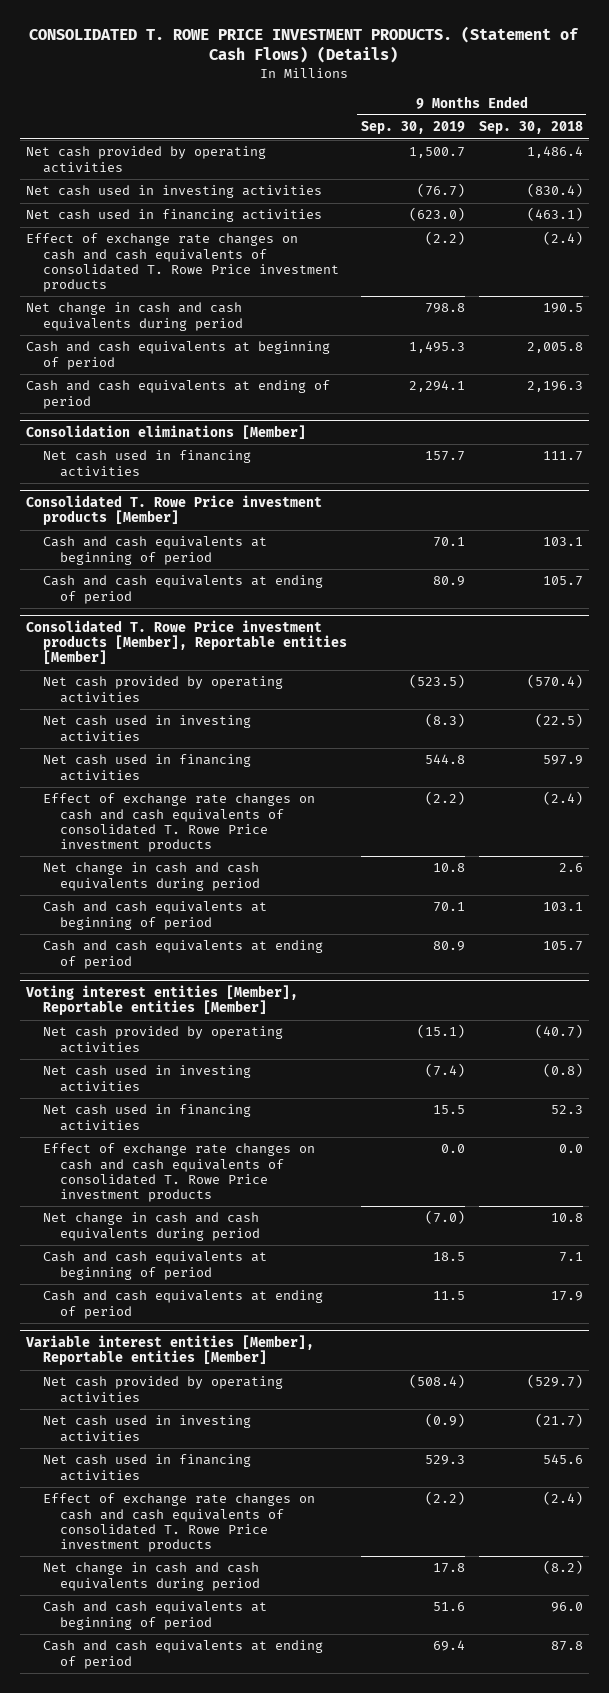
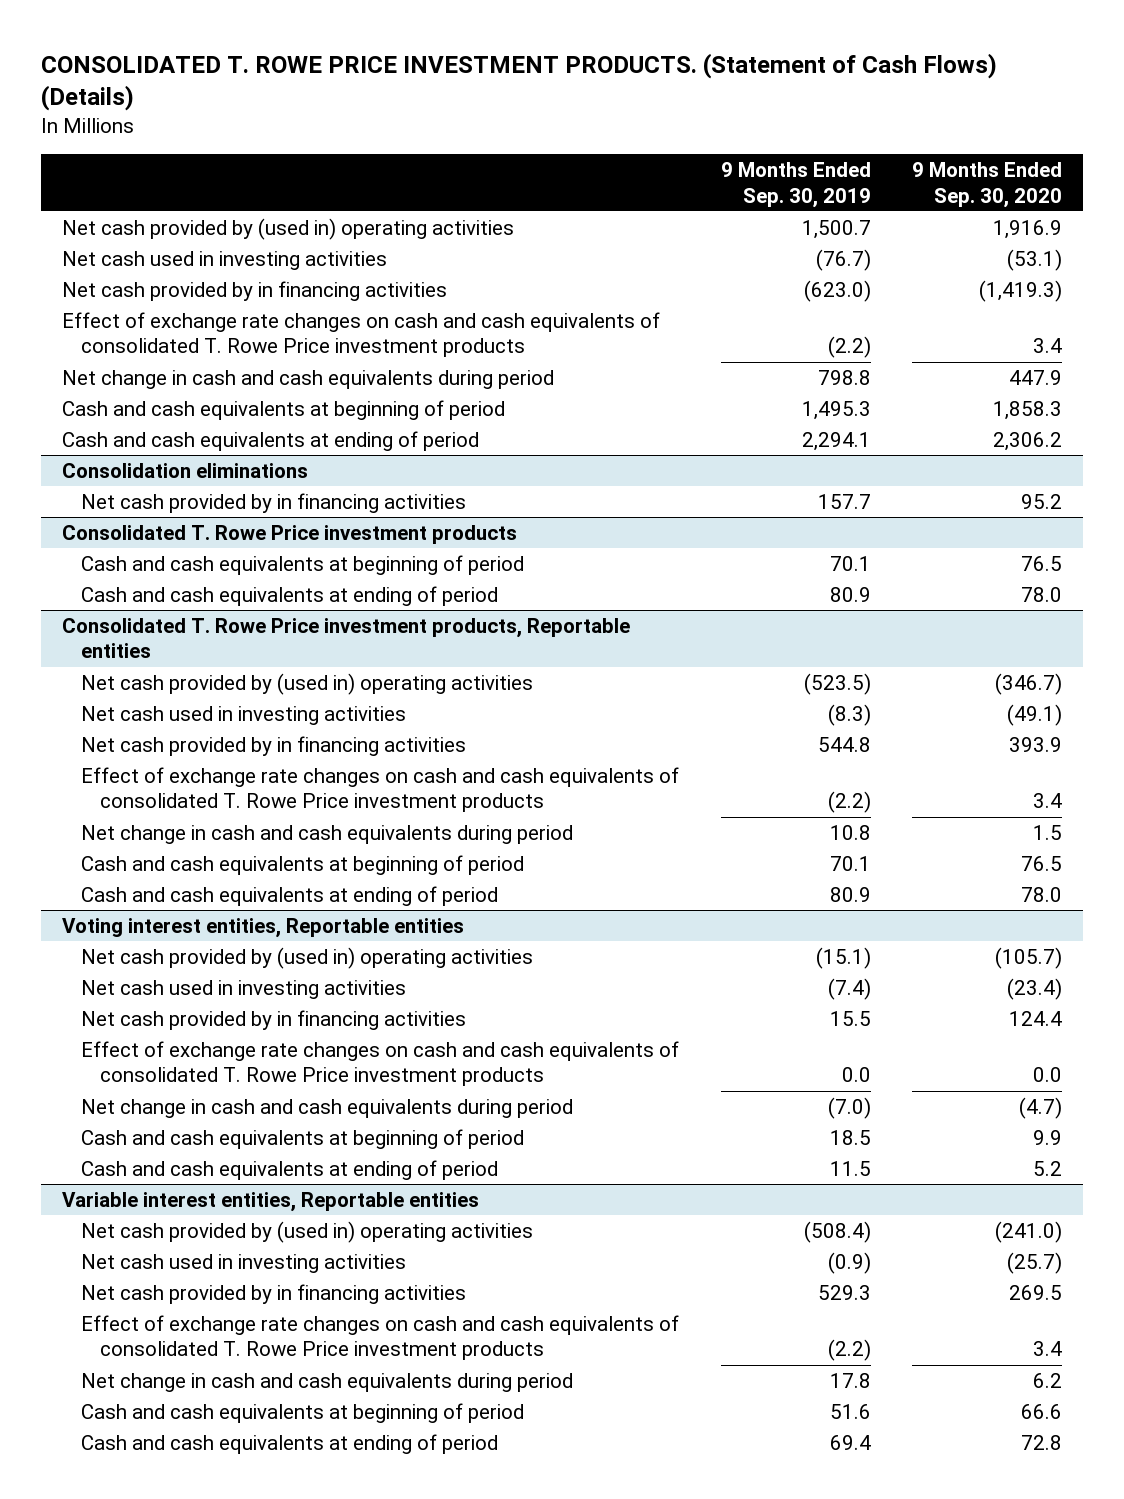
- | 9 Months Ended Sep. 30, 2019 | 9 Months Ended Sep. 30, 2018
+ | 9 Months Ended Sep. 30, 2019 | 9 Months Ended Sep. 30, 2020
- Net cash provided by operating activities | 1,500.7 | 1,486.4
+ Net cash provided by (used in) operating activities | 1,500.7 | 1,916.9
- Net cash used in financing activities | (623.0) | (463.1)
+ Net cash provided by in financing activities | (623.0) | (1,419.3)
- Consolidation eliminations [Member]
- Net cash used in financing activities | 157.7 | 111.7
- Consolidated T. Rowe Price investment products [Member]
+ Consolidation eliminations
+ Net cash provided by in financing activities | 157.7 | 95.2
+ Consolidated T. Rowe Price investment products
- Consolidated T. Rowe Price investment products [Member], Reportable entities [Member]
- Net cash provided by operating activities | (523.5) | (570.4)
+ Consolidated T. Rowe Price investment products, Reportable entities
+ Net cash provided by (used in) operating activities | (523.5) | (346.7)
- Net cash used in financing activities | 544.8 | 597.9
+ Net cash provided by in financing activities | 544.8 | 393.9
- Voting interest entities [Member], Reportable entities [Member]
- Net cash provided by operating activities | (15.1) | (40.7)
+ Voting interest entities, Reportable entities
+ Net cash provided by (used in) operating activities | (15.1) | (105.7)
- Net cash used in financing activities | 15.5 | 52.3
+ Net cash provided by in financing activities | 15.5 | 124.4
- Variable interest entities [Member], Reportable entities [Member]
- Net cash provided by operating activities | (508.4) | (529.7)
+ Variable interest entities, Reportable entities
+ Net cash provided by (used in) operating activities | (508.4) | (241.0)
- Net cash used in financing activities | 529.3 | 545.6
+ Net cash provided by in financing activities | 529.3 | 269.5

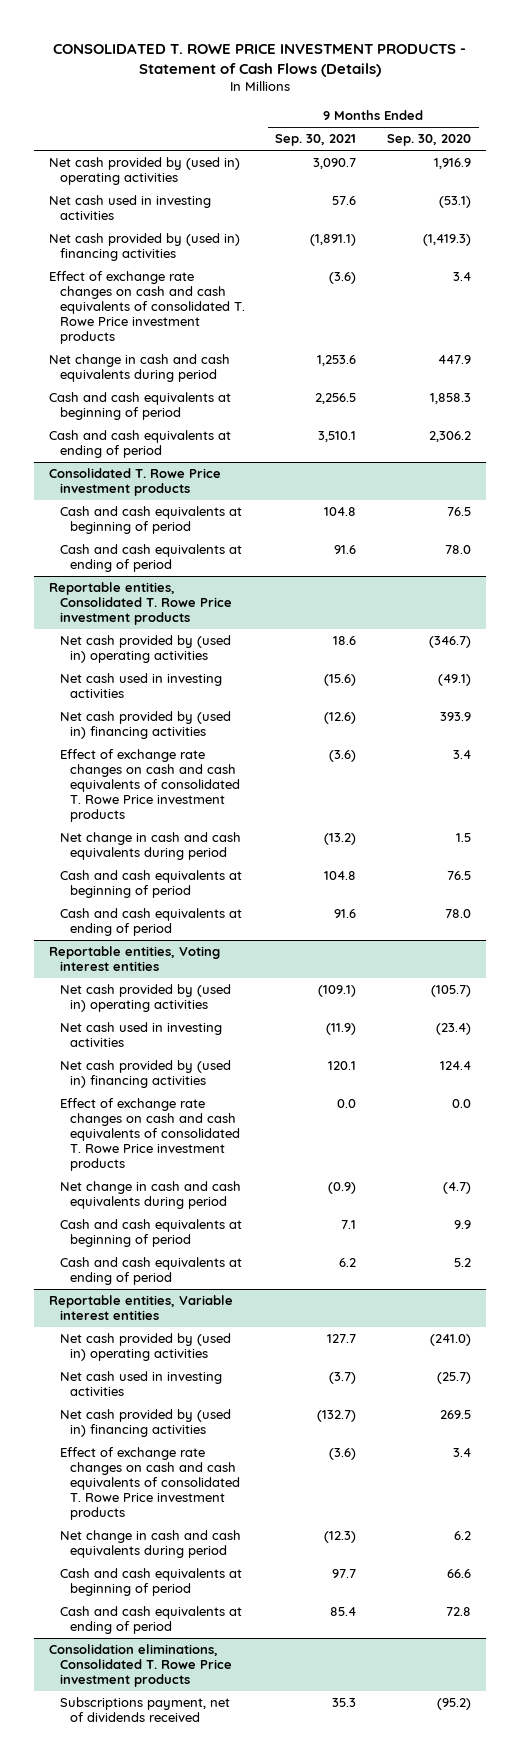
- CONSOLIDATED T. ROWE PRICE INVESTMENT PRODUCTS. (Statement of Cash Flows) (Details)
+ CONSOLIDATED T. ROWE PRICE INVESTMENT PRODUCTS - Statement of Cash Flows (Details)
- | 9 Months Ended Sep. 30, 2019 | 9 Months Ended Sep. 30, 2020
+ | 9 Months Ended Sep. 30, 2021 | 9 Months Ended Sep. 30, 2020
- Net cash provided by in financing activities | (623.0) | (1,419.3)
+ Net cash provided by (used in) financing activities | (1,891.1) | (1,419.3)
- Consolidation eliminations
- Net cash provided by in financing activities | 157.7 | 95.2
- Consolidated T. Rowe Price investment products, Reportable entities
+ Reportable entities, Consolidated T. Rowe Price investment products
- Net cash provided by in financing activities | 544.8 | 393.9
+ Net cash provided by (used in) financing activities | (12.6) | 393.9
- Voting interest entities, Reportable entities
+ Reportable entities, Voting interest entities
- Net cash provided by in financing activities | 15.5 | 124.4
+ Net cash provided by (used in) financing activities | 120.1 | 124.4
- Variable interest entities, Reportable entities
+ Reportable entities, Variable interest entities
- Net cash provided by in financing activities | 529.3 | 269.5
+ Net cash provided by (used in) financing activities | (132.7) | 269.5
+ Consolidation eliminations, Consolidated T. Rowe Price investment products
+ Subscriptions payment, net of dividends received | 35.3 | (95.2)

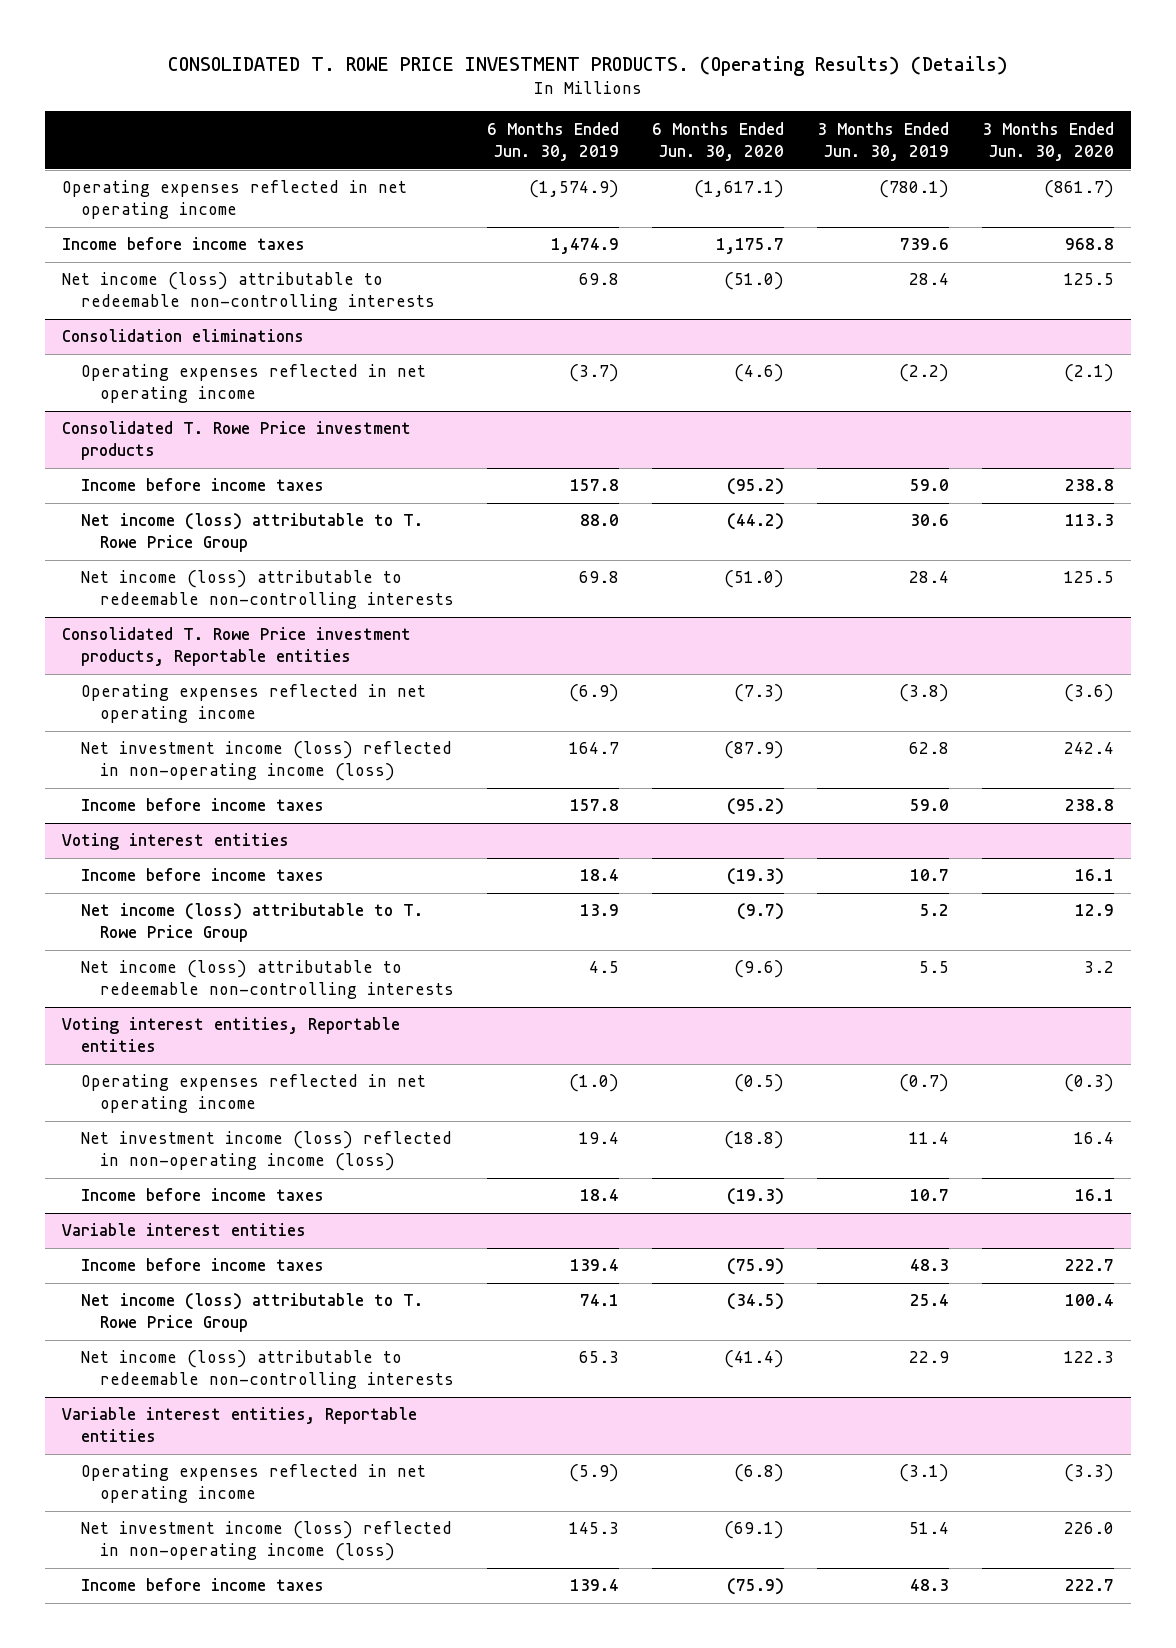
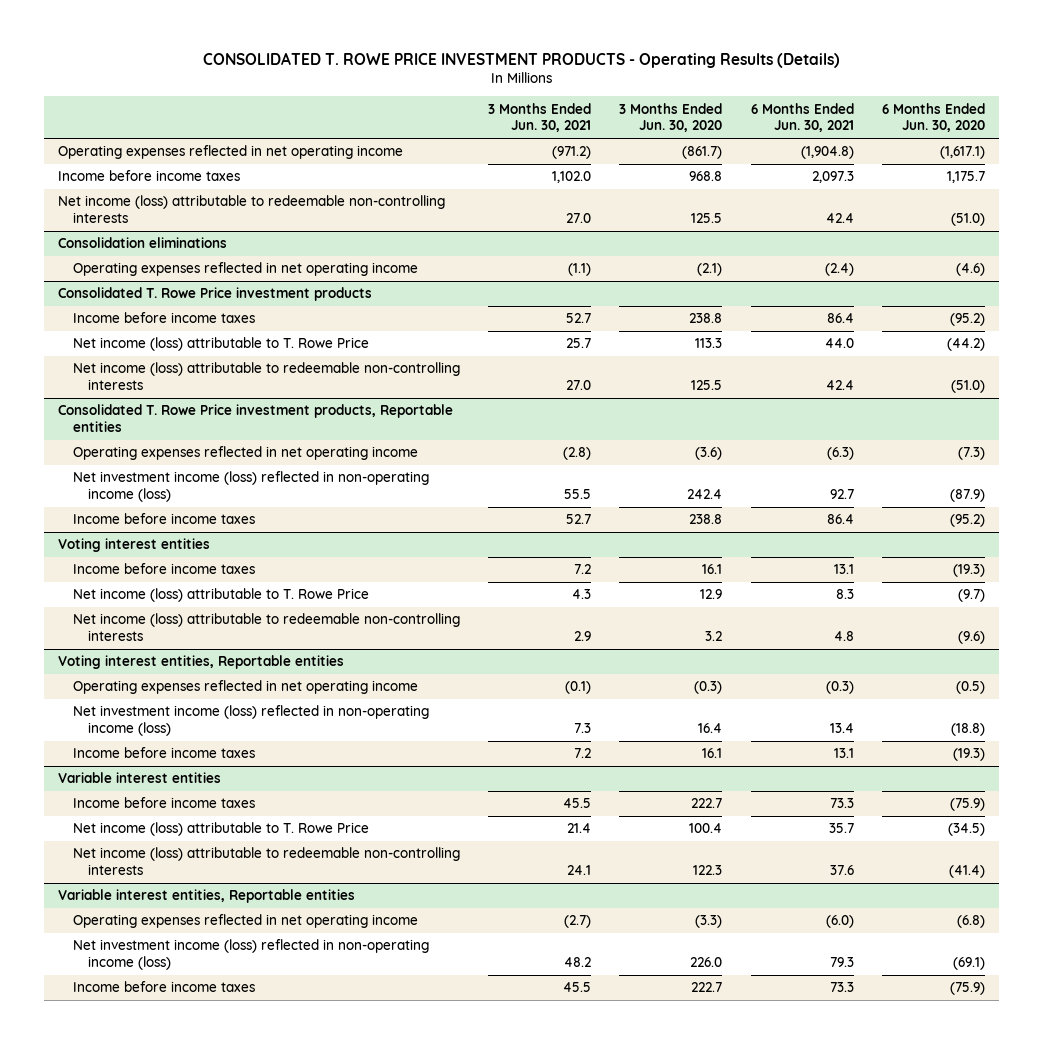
- CONSOLIDATED T. ROWE PRICE INVESTMENT PRODUCTS. (Operating Results) (Details)
+ CONSOLIDATED T. ROWE PRICE INVESTMENT PRODUCTS - Operating Results (Details)
- | 6 Months Ended Jun. 30, 2019 | 6 Months Ended Jun. 30, 2020 | 3 Months Ended Jun. 30, 2019 | 3 Months Ended Jun. 30, 2020
+ | 3 Months Ended Jun. 30, 2021 | 3 Months Ended Jun. 30, 2020 | 6 Months Ended Jun. 30, 2021 | 6 Months Ended Jun. 30, 2020
@ Consolidated T. Rowe Price investment products
- Net income (loss) attributable to T. Rowe Price Group | 88.0 | (44.2) | 30.6 | 113.3
+ Net income (loss) attributable to T. Rowe Price | 25.7 | 113.3 | 44.0 | (44.2)
@ Voting interest entities
- Net income (loss) attributable to T. Rowe Price Group | 13.9 | (9.7) | 5.2 | 12.9
+ Net income (loss) attributable to T. Rowe Price | 4.3 | 12.9 | 8.3 | (9.7)
@ Variable interest entities
- Net income (loss) attributable to T. Rowe Price Group | 74.1 | (34.5) | 25.4 | 100.4
+ Net income (loss) attributable to T. Rowe Price | 21.4 | 100.4 | 35.7 | (34.5)

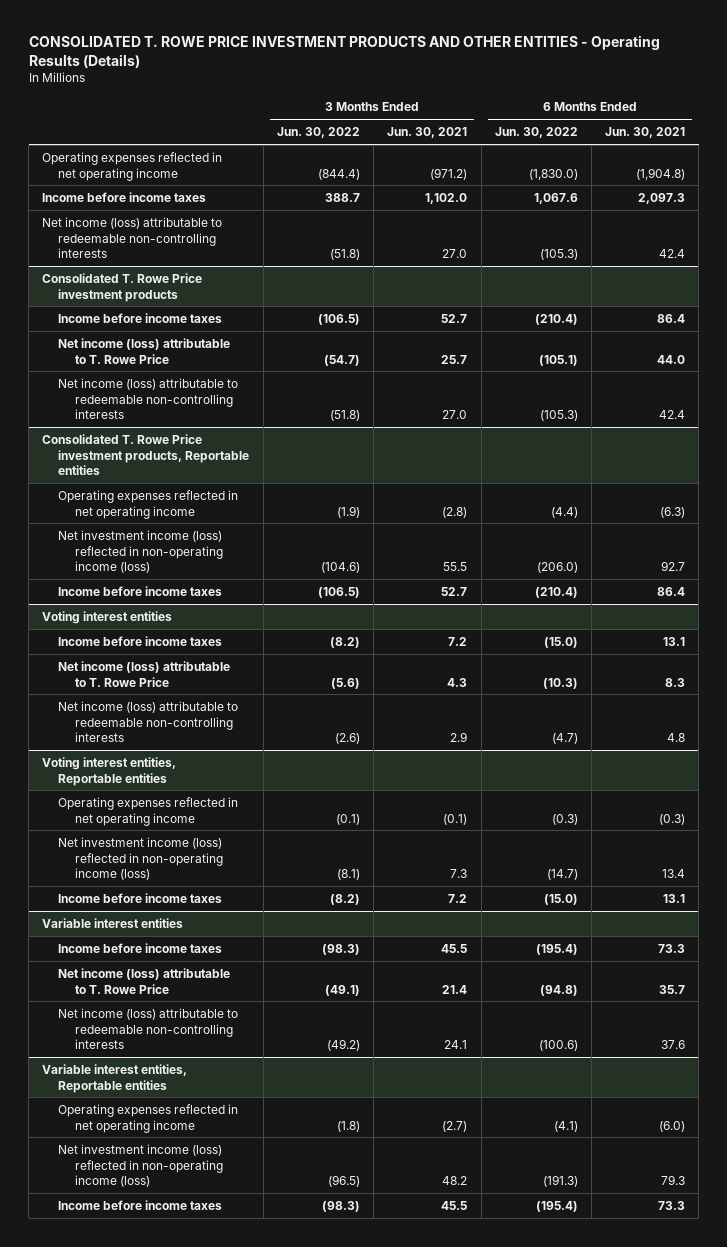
- CONSOLIDATED T. ROWE PRICE INVESTMENT PRODUCTS - Operating Results (Details)
+ CONSOLIDATED T. ROWE PRICE INVESTMENT PRODUCTS AND OTHER ENTITIES - Operating Results (Details)
- | 3 Months Ended Jun. 30, 2021 | 3 Months Ended Jun. 30, 2020 | 6 Months Ended Jun. 30, 2021 | 6 Months Ended Jun. 30, 2020
+ | 3 Months Ended Jun. 30, 2022 | 3 Months Ended Jun. 30, 2021 | 6 Months Ended Jun. 30, 2022 | 6 Months Ended Jun. 30, 2021
- Consolidation eliminations
- Operating expenses reflected in net operating income | (1.1) | (2.1) | (2.4) | (4.6)

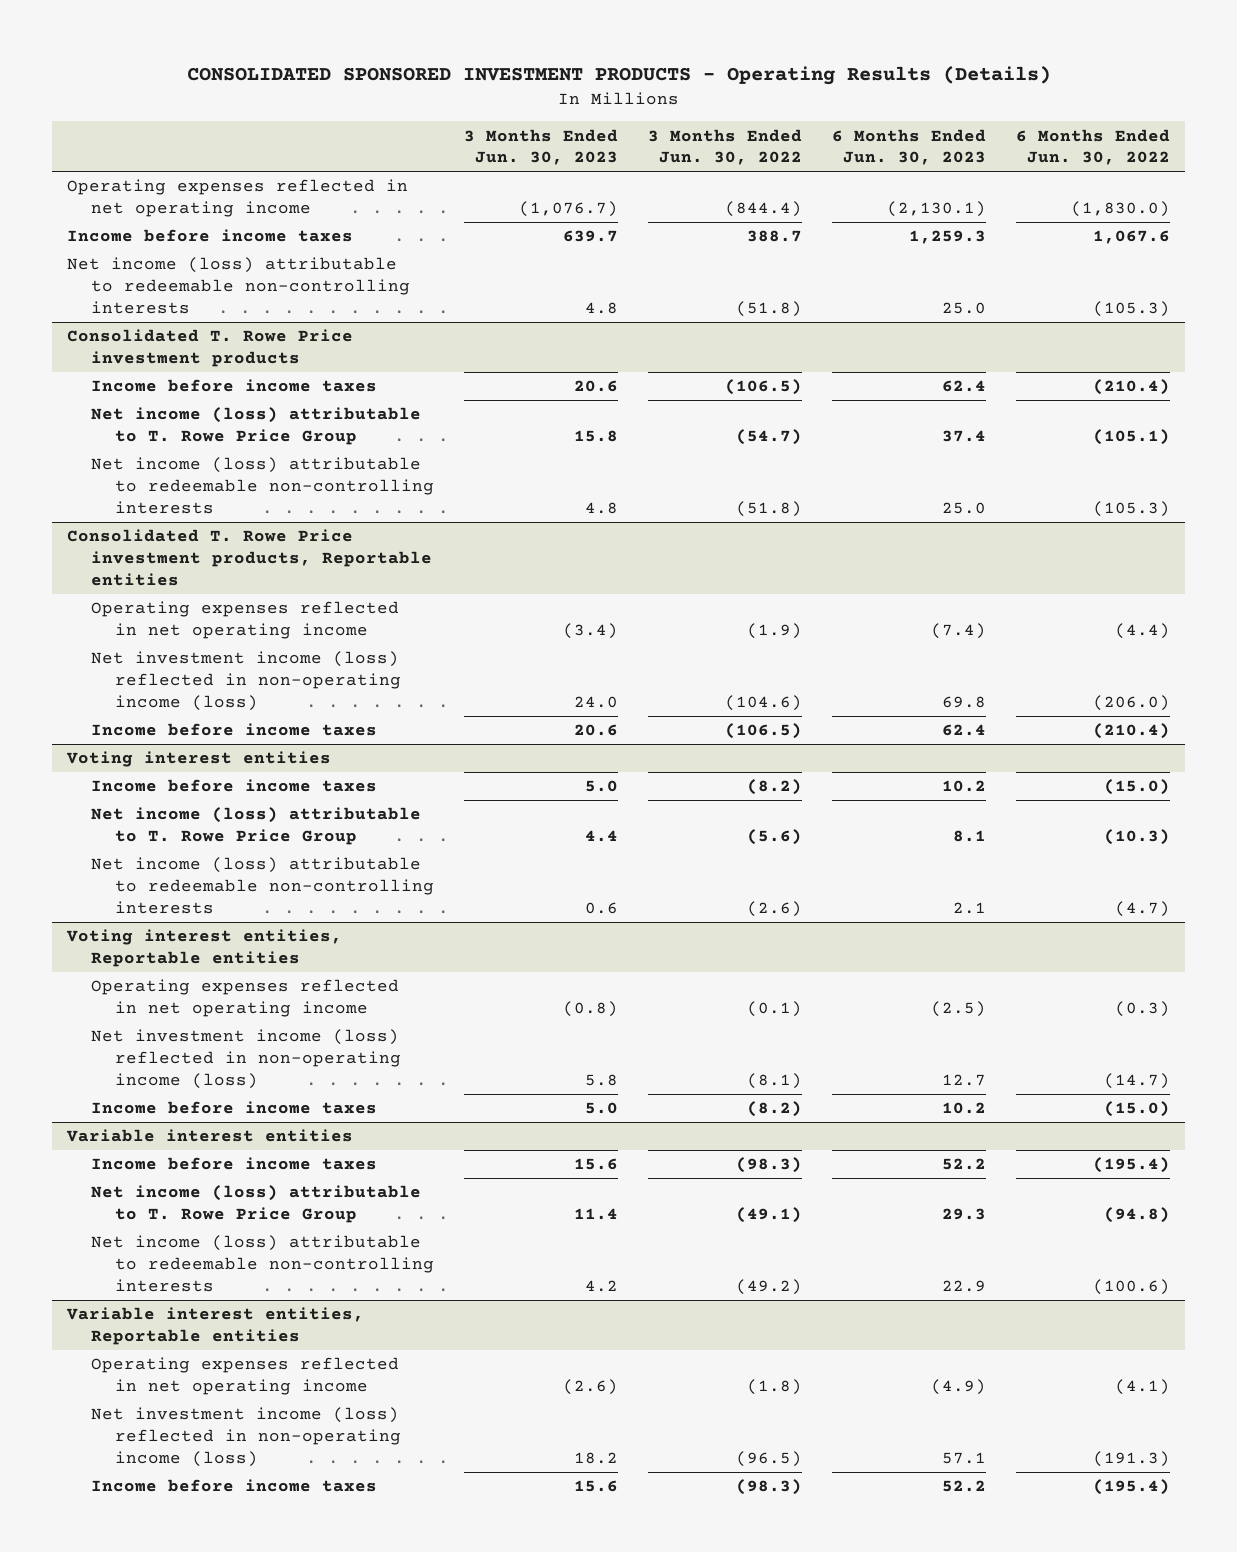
- CONSOLIDATED T. ROWE PRICE INVESTMENT PRODUCTS AND OTHER ENTITIES - Operating Results (Details)
+ CONSOLIDATED SPONSORED INVESTMENT PRODUCTS - Operating Results (Details)
- | 3 Months Ended Jun. 30, 2022 | 3 Months Ended Jun. 30, 2021 | 6 Months Ended Jun. 30, 2022 | 6 Months Ended Jun. 30, 2021
+ | 3 Months Ended Jun. 30, 2023 | 3 Months Ended Jun. 30, 2022 | 6 Months Ended Jun. 30, 2023 | 6 Months Ended Jun. 30, 2022
@ Consolidated T. Rowe Price investment products
- Net income (loss) attributable to T. Rowe Price | (54.7) | 25.7 | (105.1) | 44.0
+ Net income (loss) attributable to T. Rowe Price Group | 15.8 | (54.7) | 37.4 | (105.1)
@ Voting interest entities
- Net income (loss) attributable to T. Rowe Price | (5.6) | 4.3 | (10.3) | 8.3
+ Net income (loss) attributable to T. Rowe Price Group | 4.4 | (5.6) | 8.1 | (10.3)
@ Variable interest entities
- Net income (loss) attributable to T. Rowe Price | (49.1) | 21.4 | (94.8) | 35.7
+ Net income (loss) attributable to T. Rowe Price Group | 11.4 | (49.1) | 29.3 | (94.8)

